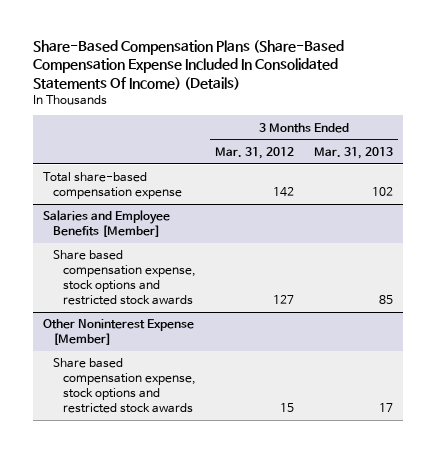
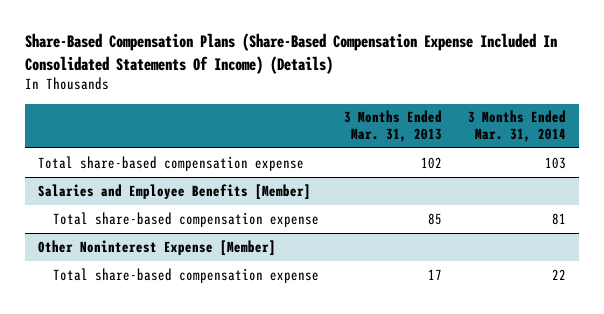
- | 3 Months Ended Mar. 31, 2012 | 3 Months Ended Mar. 31, 2013
+ | 3 Months Ended Mar. 31, 2013 | 3 Months Ended Mar. 31, 2014
@ Salaries and Employee Benefits [Member]
- Share based compensation expense, stock options and restricted stock awards | 127 | 85
+ Total share-based compensation expense | 85 | 81
@ Other Noninterest Expense [Member]
- Share based compensation expense, stock options and restricted stock awards | 15 | 17
+ Total share-based compensation expense | 17 | 22

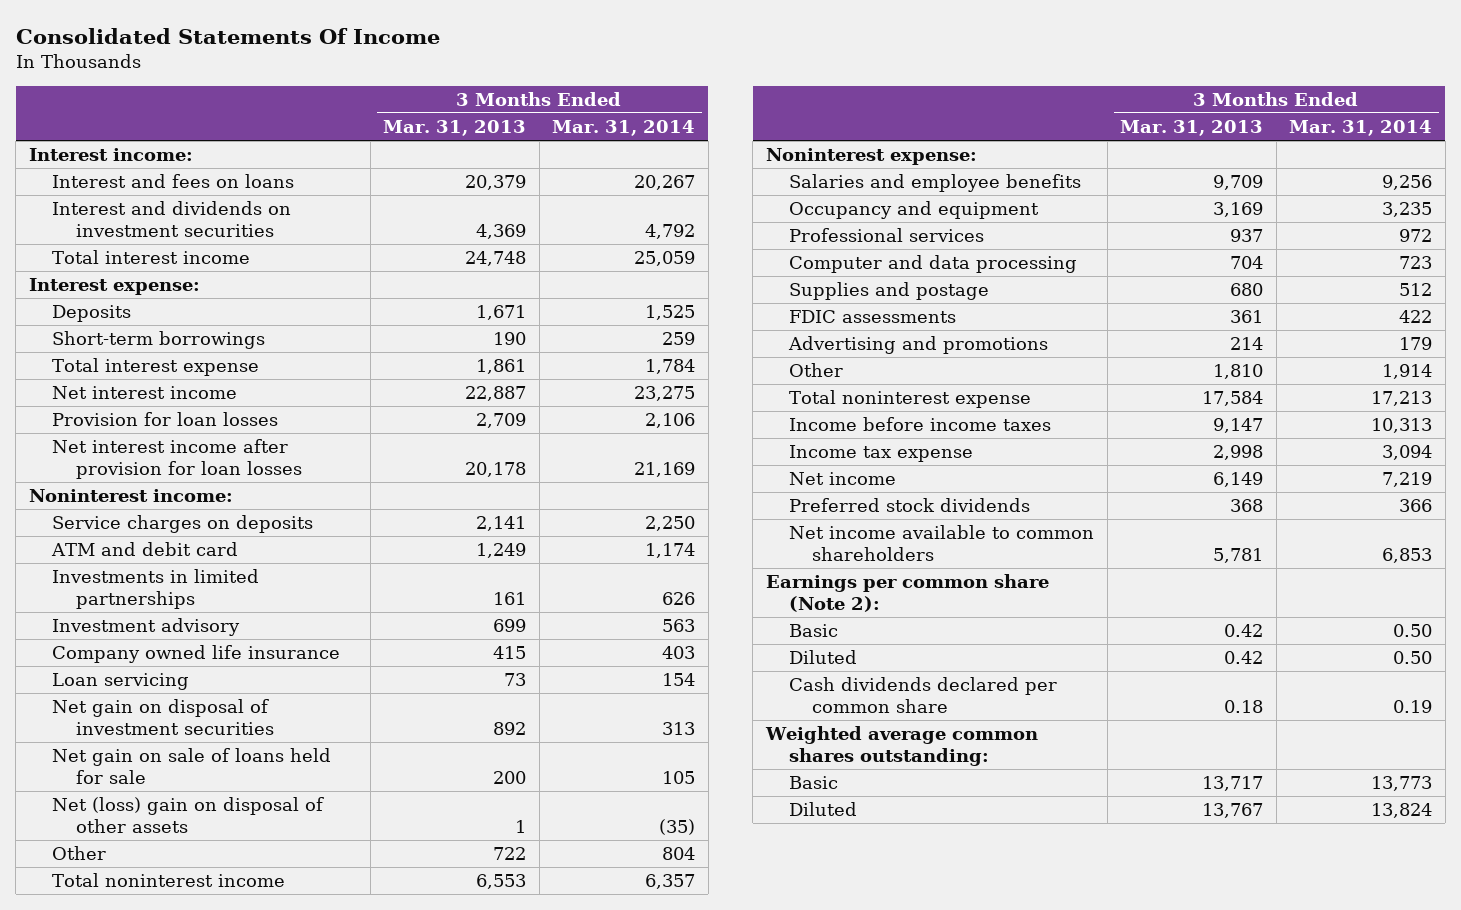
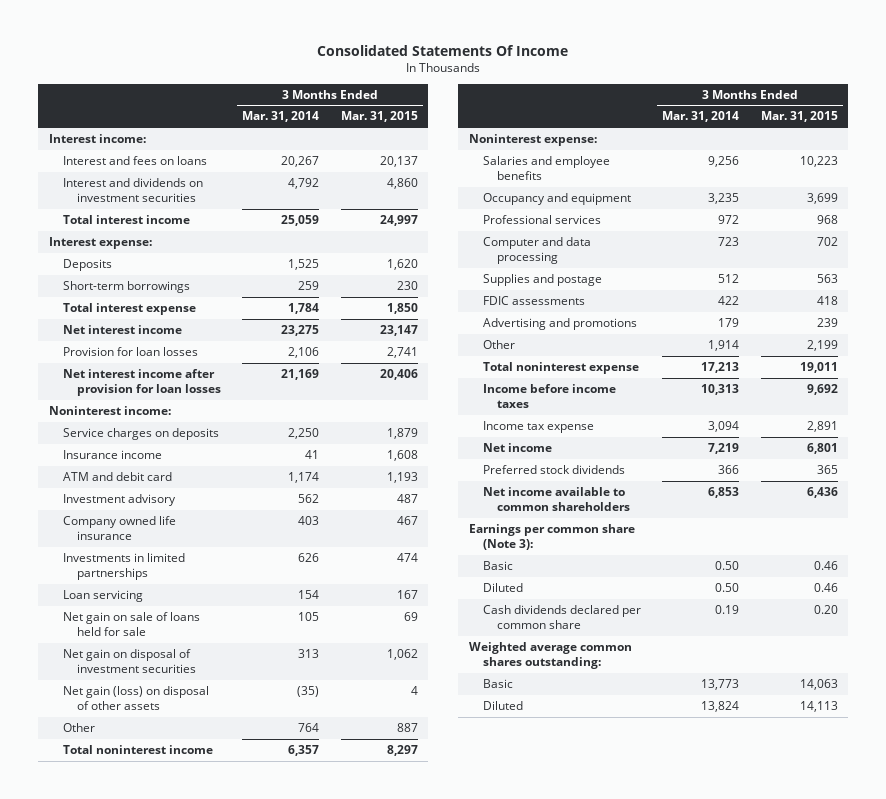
- | 3 Months Ended Mar. 31, 2013 | 3 Months Ended Mar. 31, 2014
+ | 3 Months Ended Mar. 31, 2014 | 3 Months Ended Mar. 31, 2015
+ Insurance income | 41 | 1,608
- Investment advisory | 699 | 563
+ Investment advisory | 562 | 487
moved down: Investments in limited partnerships | 626 | 474
- Net (loss) gain on disposal of other assets | 1 | (35)
- Other | 722 | 804
moved down: Net gain on disposal of investment securities | 313 | 1,062
+ Net gain (loss) on disposal of other assets | (35) | 4
+ Other | 764 | 887
- Earnings per common share (Note 2):
+ Earnings per common share (Note 3):

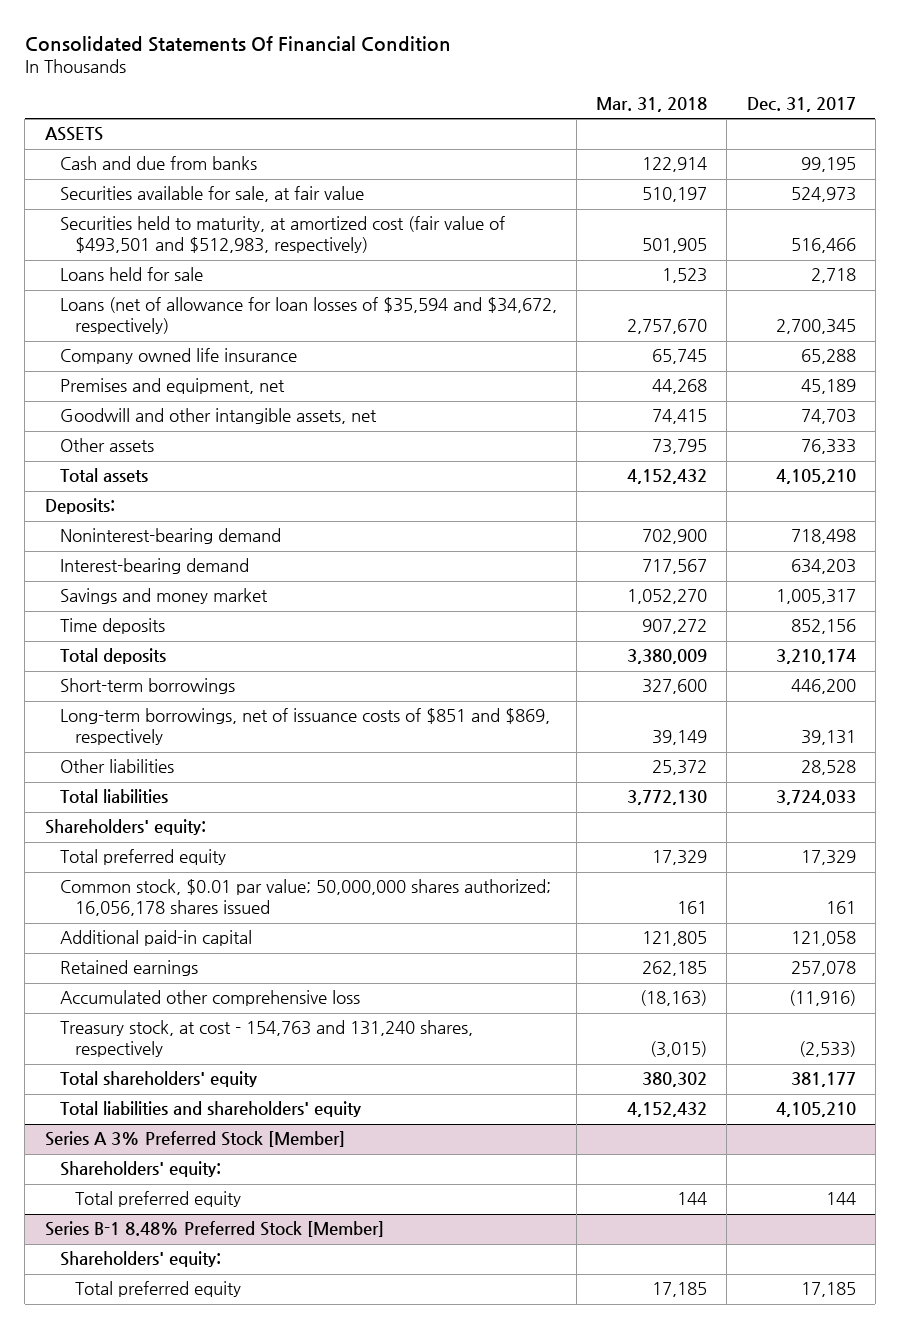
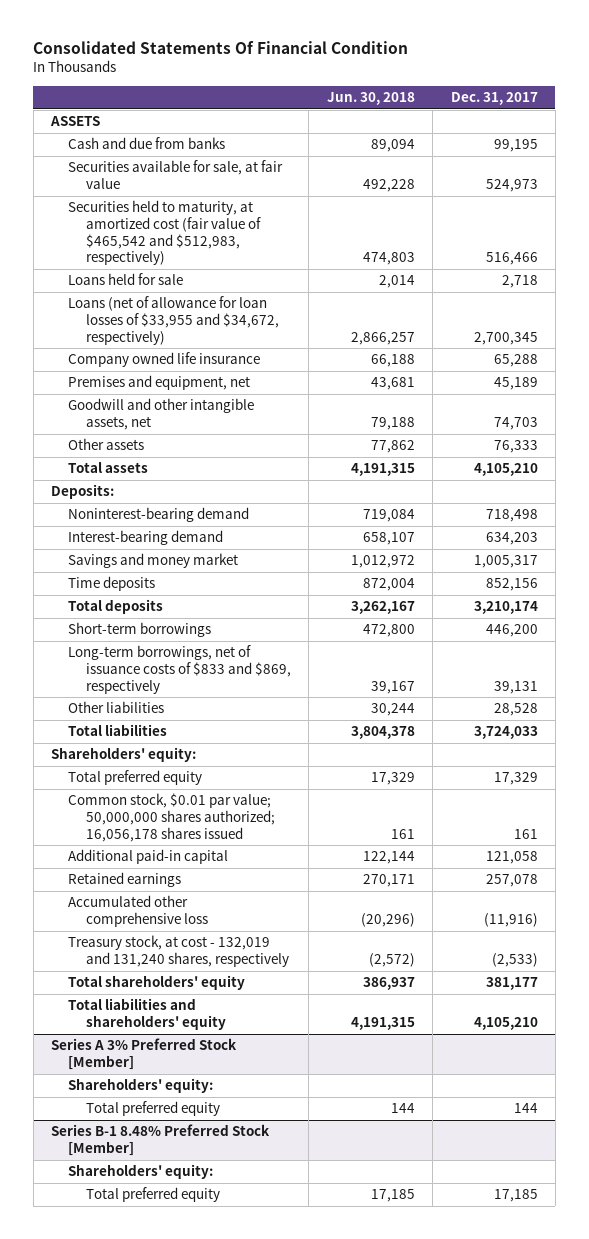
- | Mar. 31, 2018 | Dec. 31, 2017
+ | Jun. 30, 2018 | Dec. 31, 2017
- Securities held to maturity, at amortized cost (fair value of $493,501 and $512,983, respectively) | 501,905 | 516,466
+ Securities held to maturity, at amortized cost (fair value of $465,542 and $512,983, respectively) | 474,803 | 516,466
- Loans (net of allowance for loan losses of $35,594 and $34,672, respectively) | 2,757,670 | 2,700,345
+ Loans (net of allowance for loan losses of $33,955 and $34,672, respectively) | 2,866,257 | 2,700,345
- Long-term borrowings, net of issuance costs of $851 and $869, respectively | 39,149 | 39,131
+ Long-term borrowings, net of issuance costs of $833 and $869, respectively | 39,167 | 39,131
- Treasury stock, at cost - 154,763 and 131,240 shares, respectively | (3,015) | (2,533)
+ Treasury stock, at cost - 132,019 and 131,240 shares, respectively | (2,572) | (2,533)

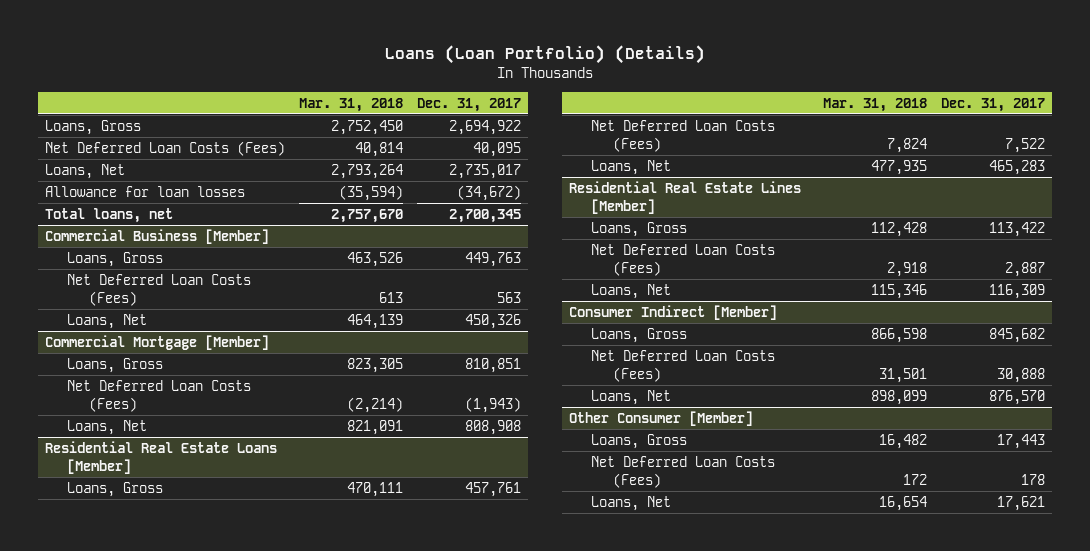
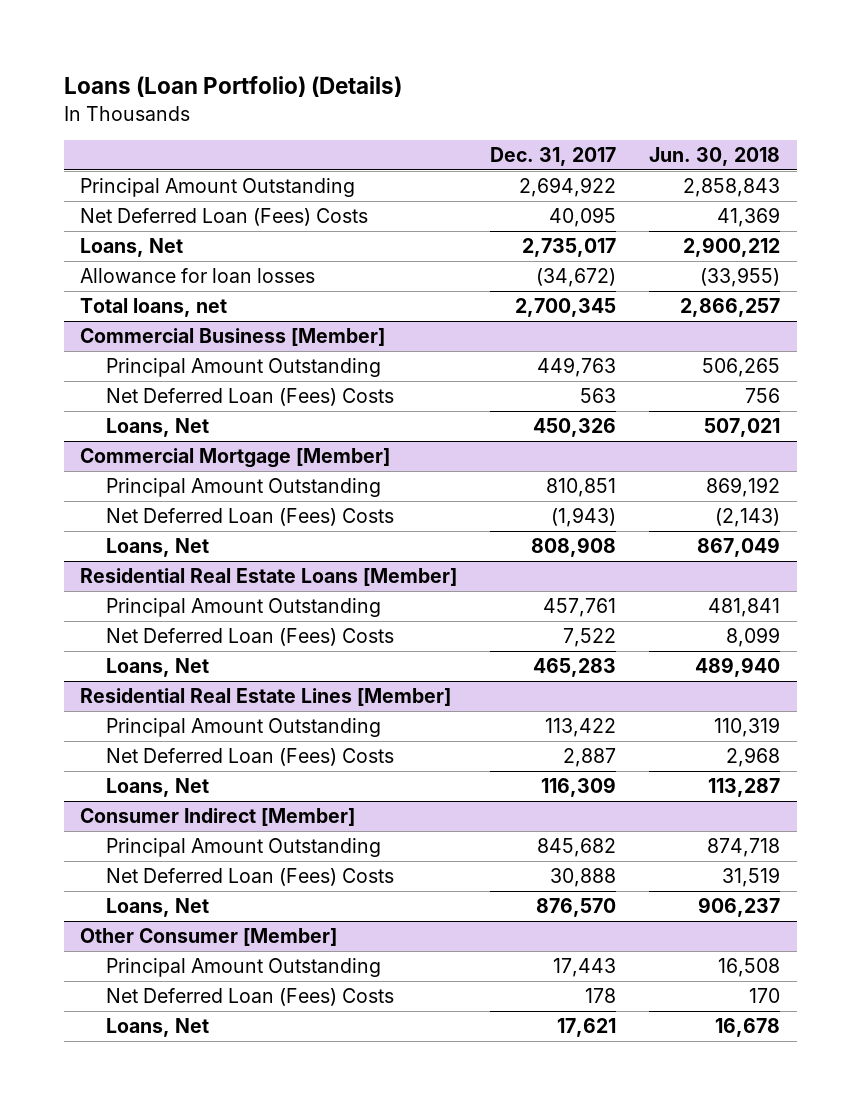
- | Mar. 31, 2018 | Dec. 31, 2017
+ | Dec. 31, 2017 | Jun. 30, 2018
- Loans, Gross | 2,752,450 | 2,694,922
- Net Deferred Loan Costs (Fees) | 40,814 | 40,095
+ Principal Amount Outstanding | 2,694,922 | 2,858,843
+ Net Deferred Loan (Fees) Costs | 40,095 | 41,369
@ Commercial Business [Member]
- Loans, Gross | 463,526 | 449,763
- Net Deferred Loan Costs (Fees) | 613 | 563
+ Principal Amount Outstanding | 449,763 | 506,265
+ Net Deferred Loan (Fees) Costs | 563 | 756
@ Commercial Mortgage [Member]
- Loans, Gross | 823,305 | 810,851
- Net Deferred Loan Costs (Fees) | (2,214) | (1,943)
+ Principal Amount Outstanding | 810,851 | 869,192
+ Net Deferred Loan (Fees) Costs | (1,943) | (2,143)
@ Residential Real Estate Loans [Member]
- Loans, Gross | 470,111 | 457,761
- Net Deferred Loan Costs (Fees) | 7,824 | 7,522
+ Principal Amount Outstanding | 457,761 | 481,841
+ Net Deferred Loan (Fees) Costs | 7,522 | 8,099
@ Residential Real Estate Lines [Member]
- Loans, Gross | 112,428 | 113,422
- Net Deferred Loan Costs (Fees) | 2,918 | 2,887
+ Principal Amount Outstanding | 113,422 | 110,319
+ Net Deferred Loan (Fees) Costs | 2,887 | 2,968
@ Consumer Indirect [Member]
- Loans, Gross | 866,598 | 845,682
- Net Deferred Loan Costs (Fees) | 31,501 | 30,888
+ Principal Amount Outstanding | 845,682 | 874,718
+ Net Deferred Loan (Fees) Costs | 30,888 | 31,519
@ Other Consumer [Member]
- Loans, Gross | 16,482 | 17,443
- Net Deferred Loan Costs (Fees) | 172 | 178
+ Principal Amount Outstanding | 17,443 | 16,508
+ Net Deferred Loan (Fees) Costs | 178 | 170

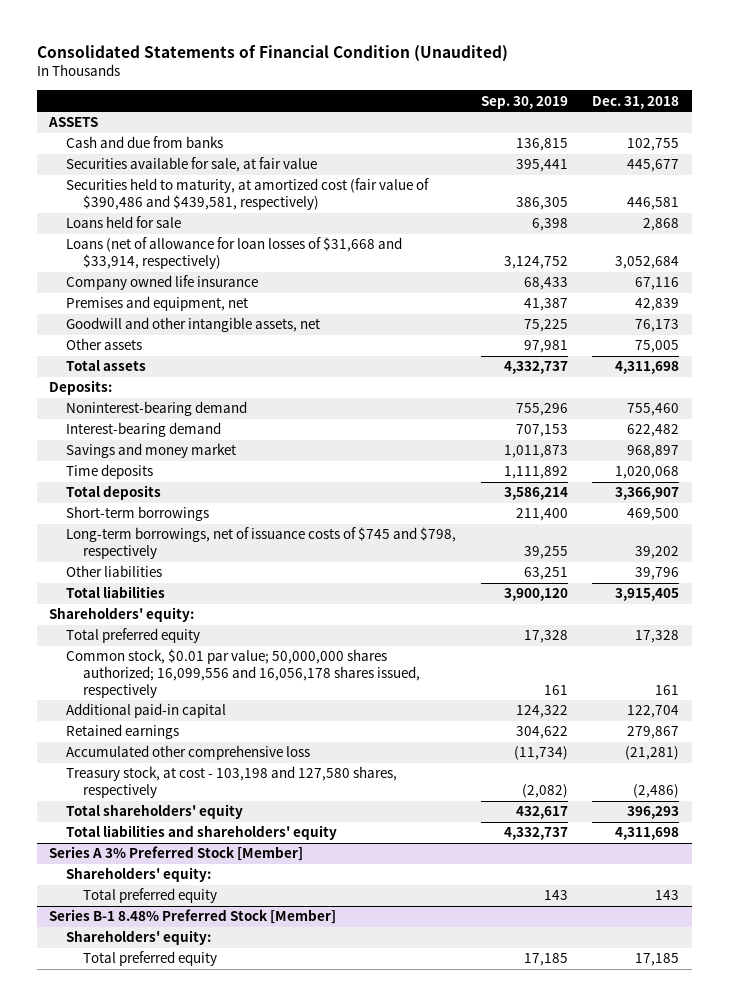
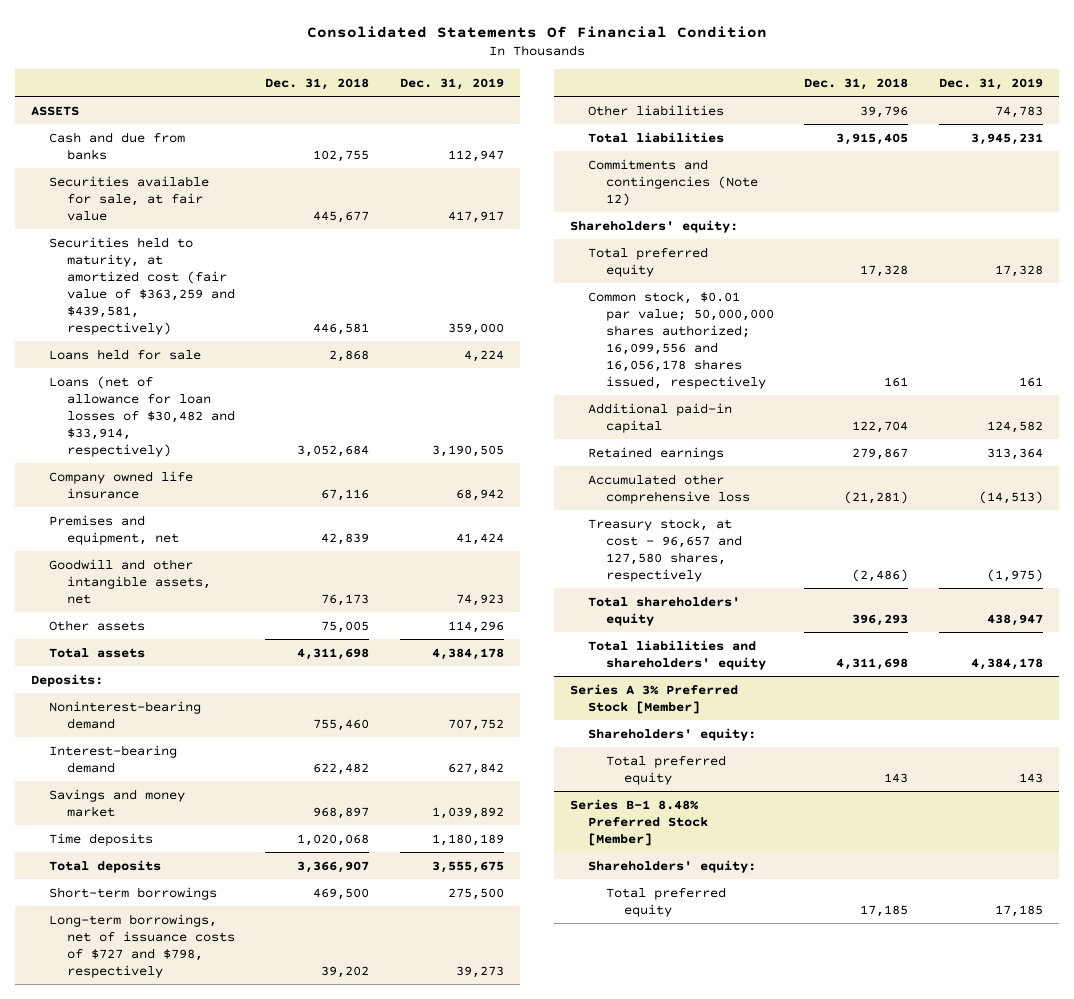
- Consolidated Statements of Financial Condition (Unaudited)
+ Consolidated Statements Of Financial Condition
- | Sep. 30, 2019 | Dec. 31, 2018
+ | Dec. 31, 2018 | Dec. 31, 2019
- Securities held to maturity, at amortized cost (fair value of $390,486 and $439,581, respectively) | 386,305 | 446,581
+ Securities held to maturity, at amortized cost (fair value of $363,259 and $439,581, respectively) | 446,581 | 359,000
- Loans (net of allowance for loan losses of $31,668 and $33,914, respectively) | 3,124,752 | 3,052,684
+ Loans (net of allowance for loan losses of $30,482 and $33,914, respectively) | 3,052,684 | 3,190,505
- Long-term borrowings, net of issuance costs of $745 and $798, respectively | 39,255 | 39,202
+ Long-term borrowings, net of issuance costs of $727 and $798, respectively | 39,202 | 39,273
+ Commitments and contingencies (Note 12)
- Treasury stock, at cost - 103,198 and 127,580 shares, respectively | (2,082) | (2,486)
+ Treasury stock, at cost - 96,657 and 127,580 shares, respectively | (2,486) | (1,975)

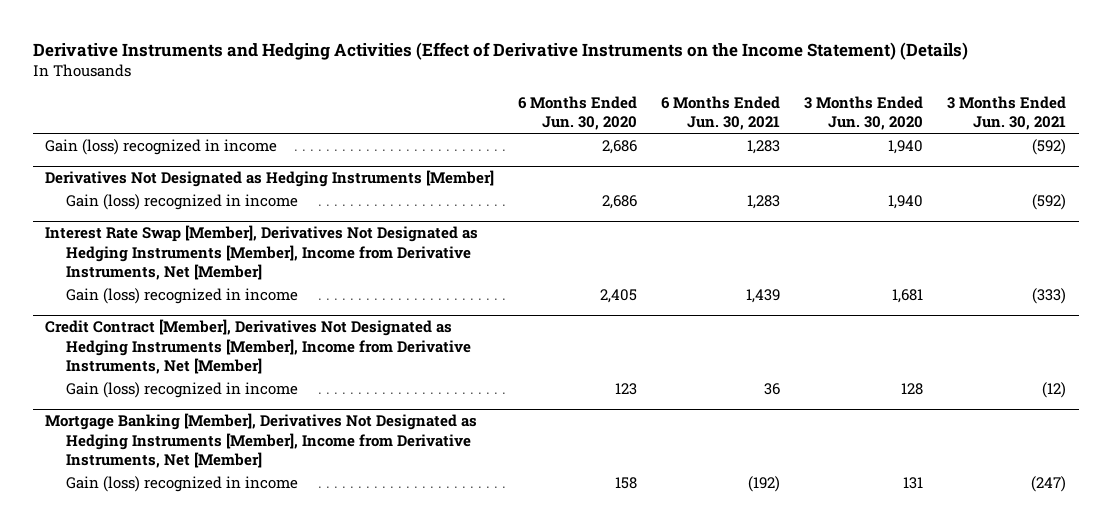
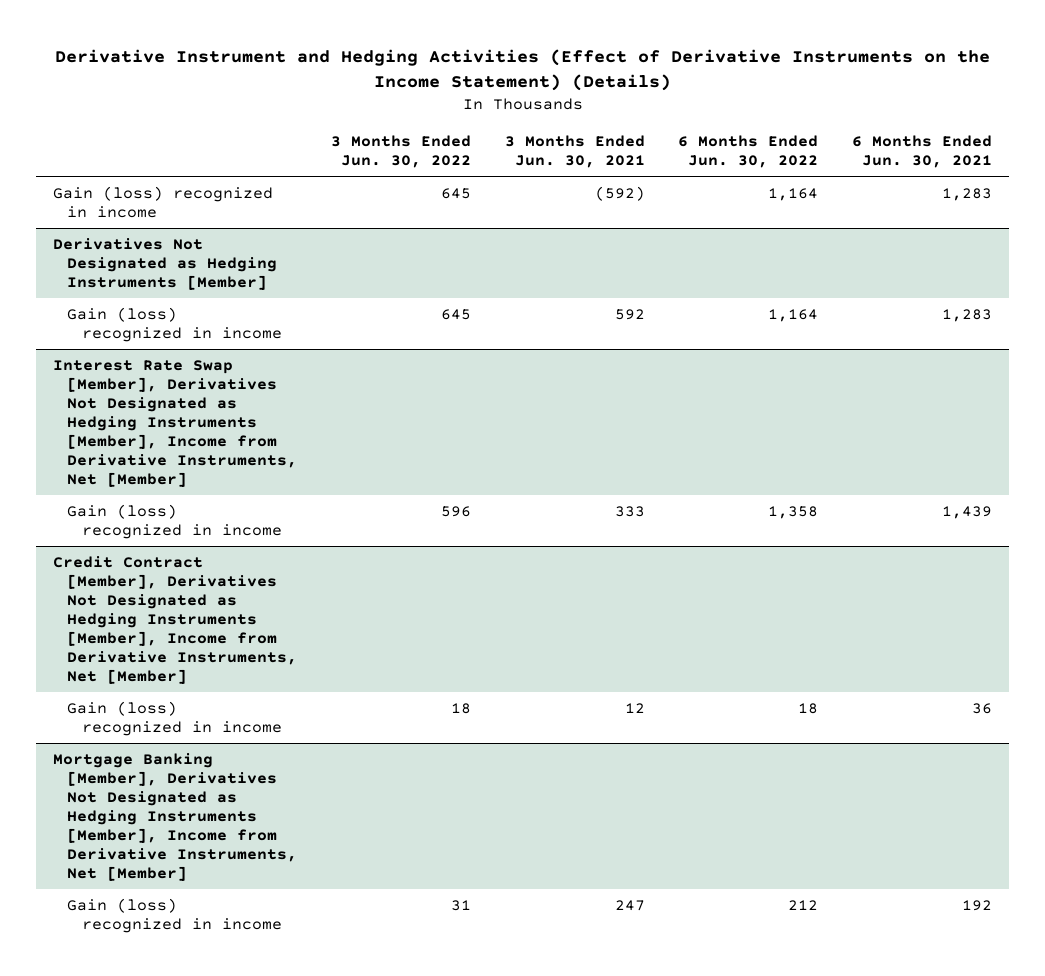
- Derivative Instruments and Hedging Activities (Effect of Derivative Instruments on the Income Statement) (Details)
+ Derivative Instrument and Hedging Activities (Effect of Derivative Instruments on the Income Statement) (Details)
- | 6 Months Ended Jun. 30, 2020 | 6 Months Ended Jun. 30, 2021 | 3 Months Ended Jun. 30, 2020 | 3 Months Ended Jun. 30, 2021
+ | 3 Months Ended Jun. 30, 2022 | 3 Months Ended Jun. 30, 2021 | 6 Months Ended Jun. 30, 2022 | 6 Months Ended Jun. 30, 2021
@ Derivatives Not Designated as Hedging Instruments [Member]
- Gain (loss) recognized in income | 2,686 | 1,283 | 1,940 | (592)
+ Gain (loss) recognized in income | 645 | 592 | 1,164 | 1,283
@ Interest Rate Swap [Member], Derivatives Not Designated as Hedging Instruments [Member], Income from Derivative Instruments, Net [Member]
- Gain (loss) recognized in income | 2,405 | 1,439 | 1,681 | (333)
+ Gain (loss) recognized in income | 596 | 333 | 1,358 | 1,439
@ Credit Contract [Member], Derivatives Not Designated as Hedging Instruments [Member], Income from Derivative Instruments, Net [Member]
- Gain (loss) recognized in income | 123 | 36 | 128 | (12)
+ Gain (loss) recognized in income | 18 | 12 | 18 | 36
@ Mortgage Banking [Member], Derivatives Not Designated as Hedging Instruments [Member], Income from Derivative Instruments, Net [Member]
- Gain (loss) recognized in income | 158 | (192) | 131 | (247)
+ Gain (loss) recognized in income | 31 | 247 | 212 | 192

